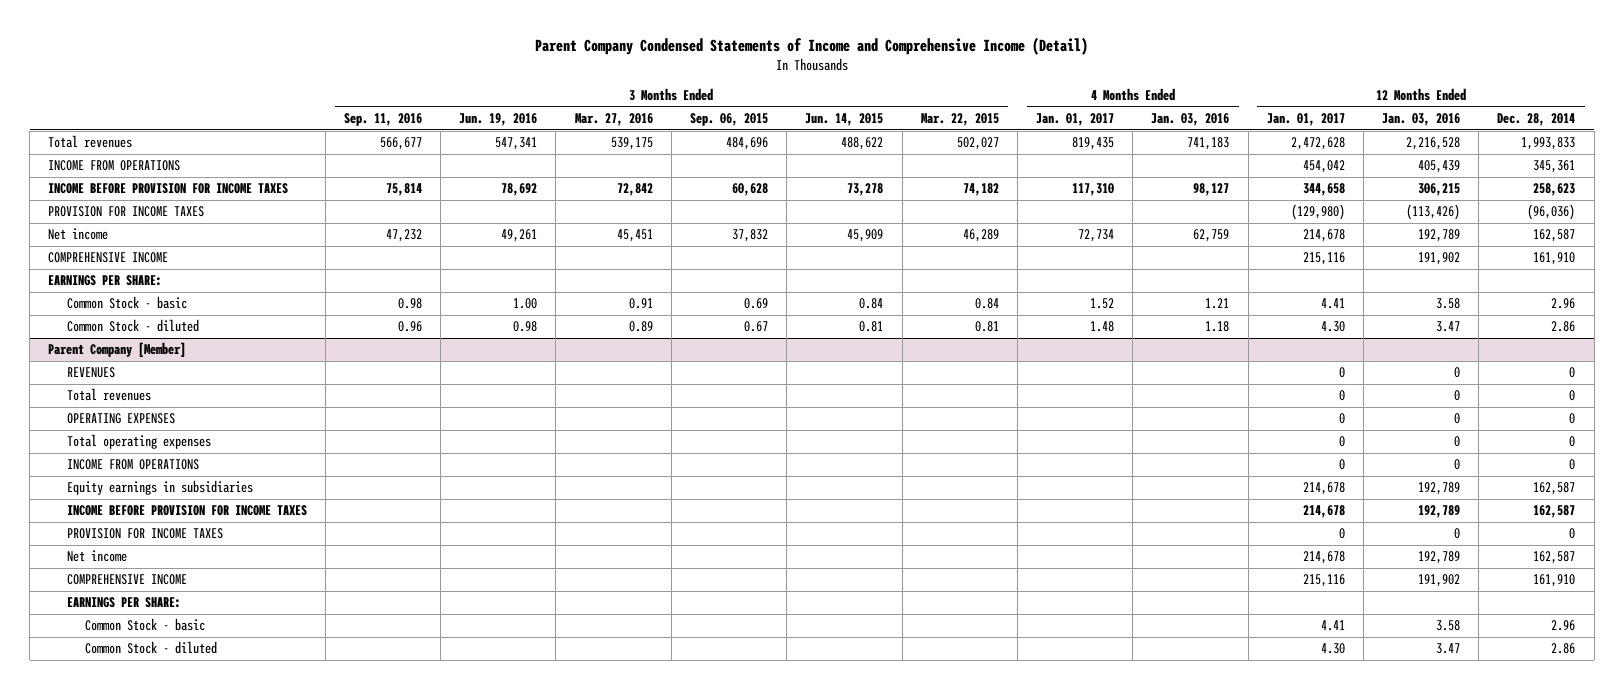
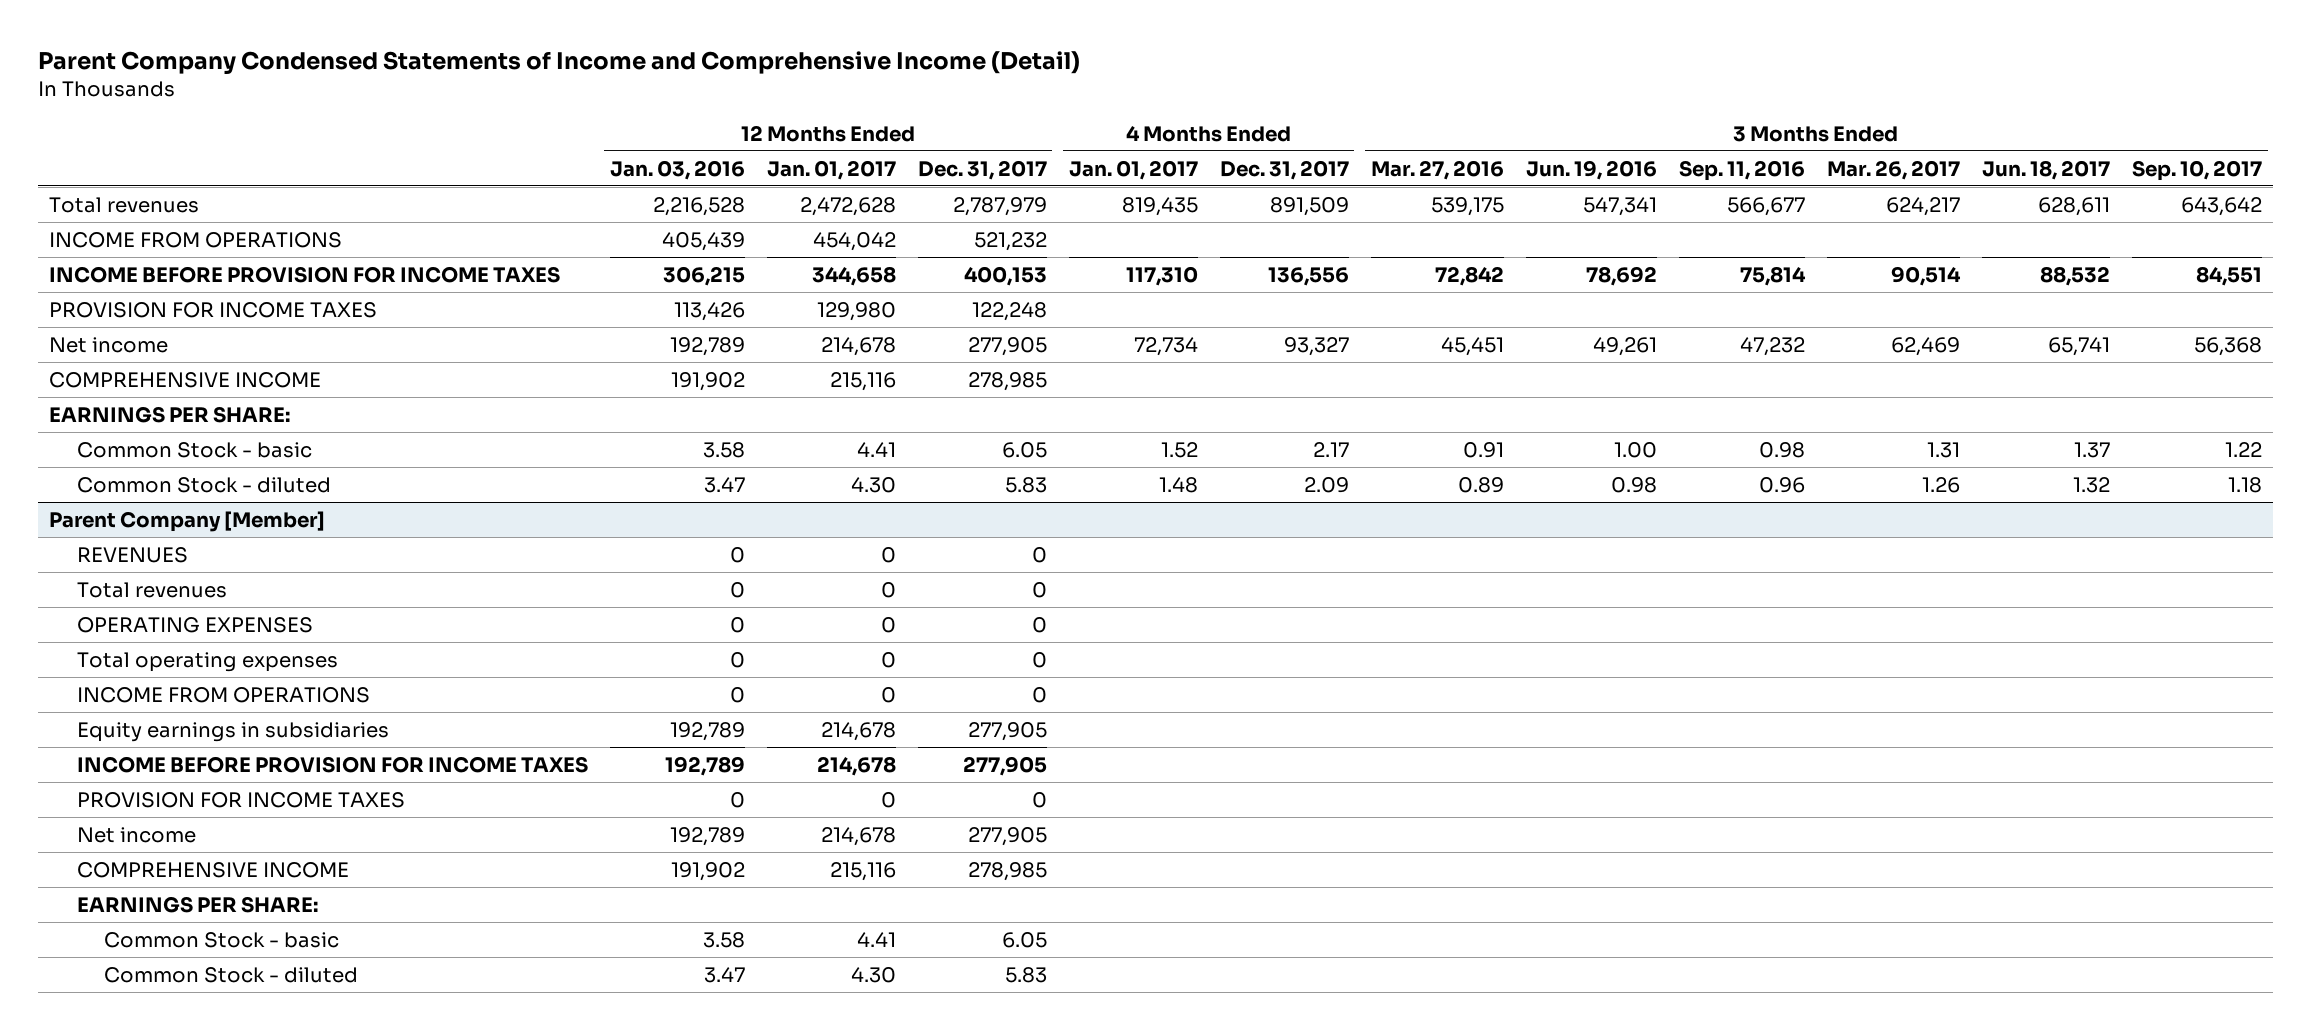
- | 3 Months Ended Sep. 11, 2016 | 3 Months Ended Jun. 19, 2016 | 3 Months Ended Mar. 27, 2016 | 3 Months Ended Sep. 06, 2015 | 3 Months Ended Jun. 14, 2015 | 3 Months Ended Mar. 22, 2015 | 4 Months Ended Jan. 01, 2017 | 4 Months Ended Jan. 03, 2016 | 12 Months Ended Jan. 01, 2017 | 12 Months Ended Jan. 03, 2016 | 12 Months Ended Dec. 28, 2014
+ | 12 Months Ended Jan. 03, 2016 | 12 Months Ended Jan. 01, 2017 | 12 Months Ended Dec. 31, 2017 | 4 Months Ended Jan. 01, 2017 | 4 Months Ended Dec. 31, 2017 | 3 Months Ended Mar. 27, 2016 | 3 Months Ended Jun. 19, 2016 | 3 Months Ended Sep. 11, 2016 | 3 Months Ended Mar. 26, 2017 | 3 Months Ended Jun. 18, 2017 | 3 Months Ended Sep. 10, 2017
- PROVISION FOR INCOME TAXES | | | | | | | | | (129,980) | (113,426) | (96,036)
+ PROVISION FOR INCOME TAXES | 113,426 | 129,980 | 122,248 | | | | | | | |

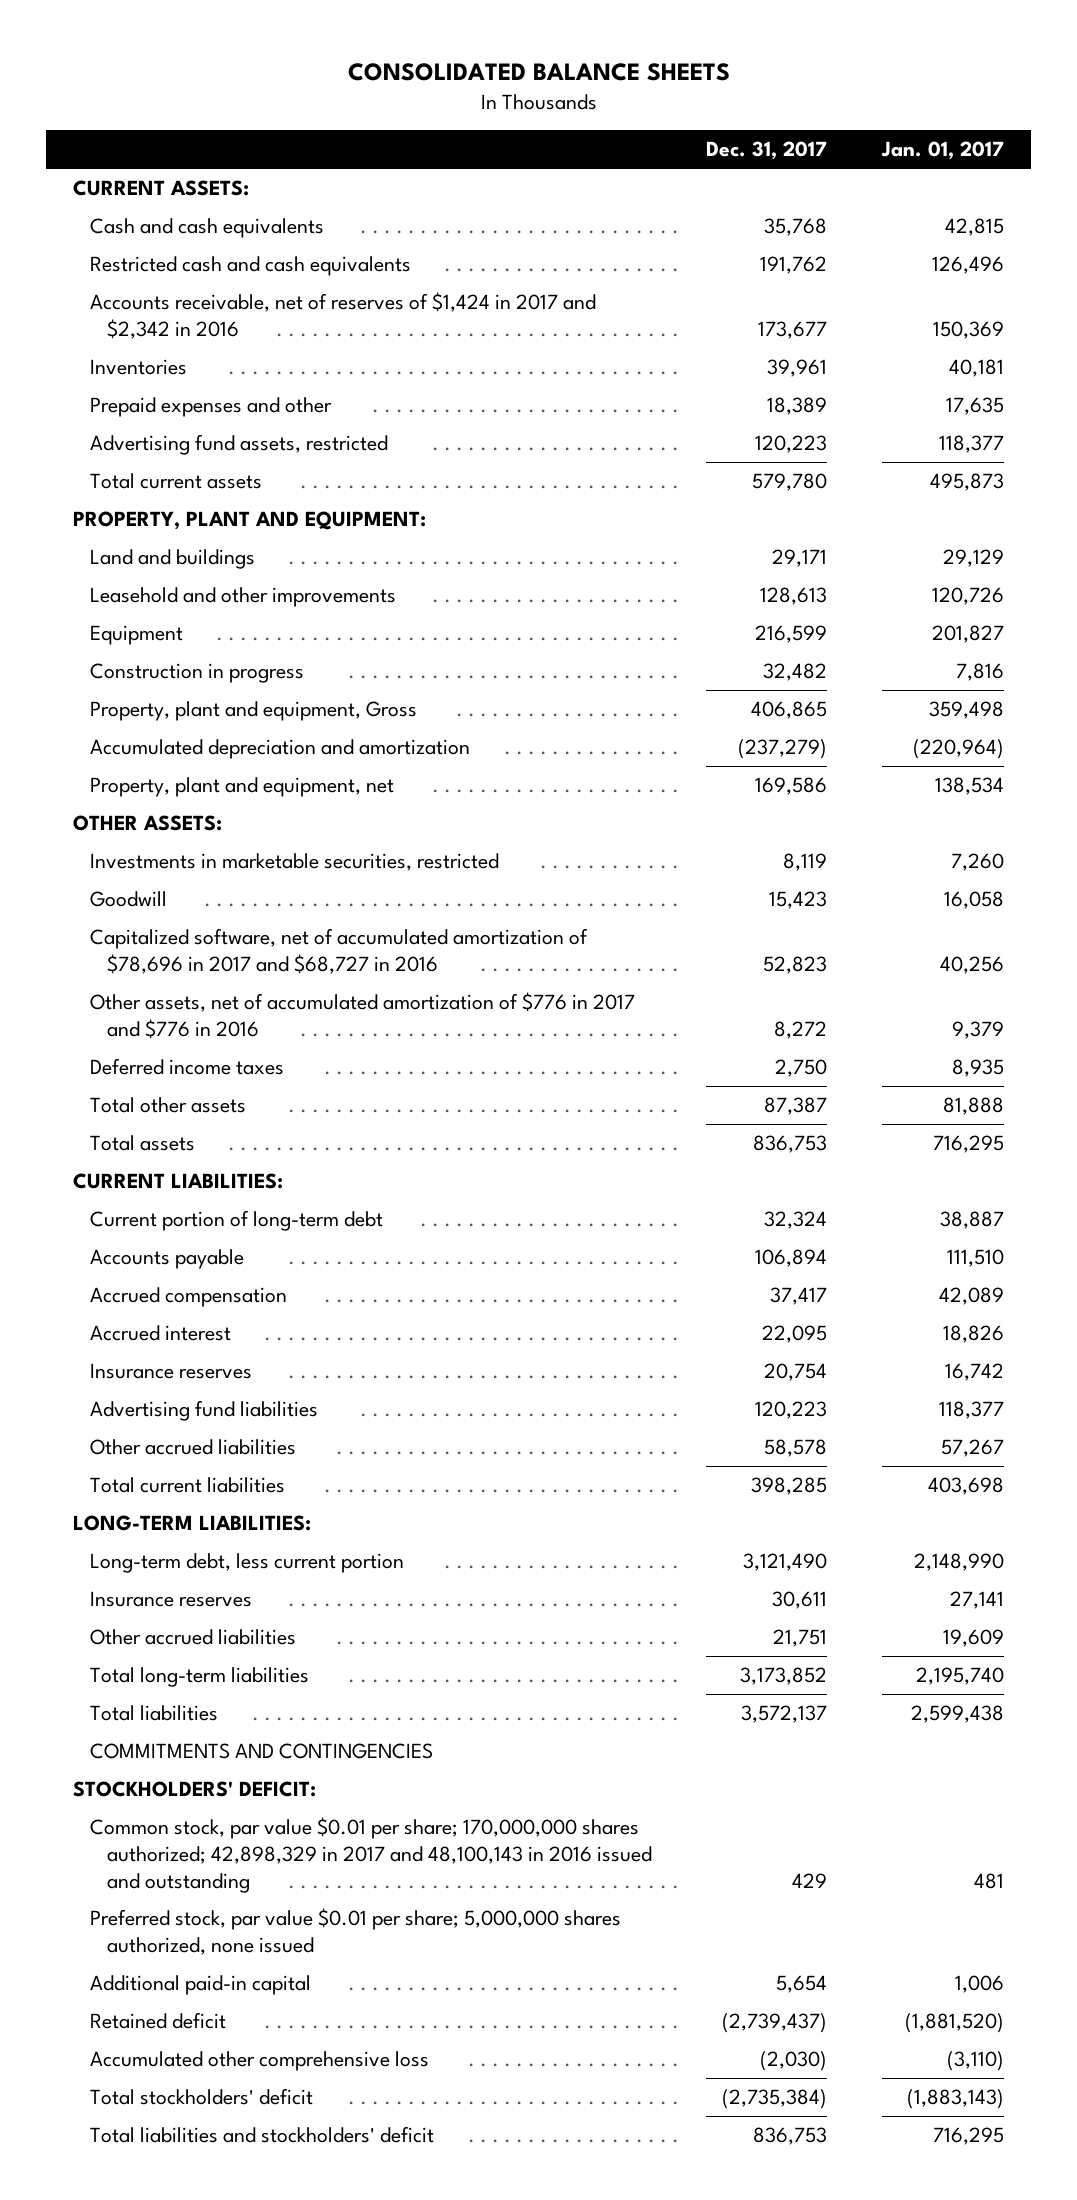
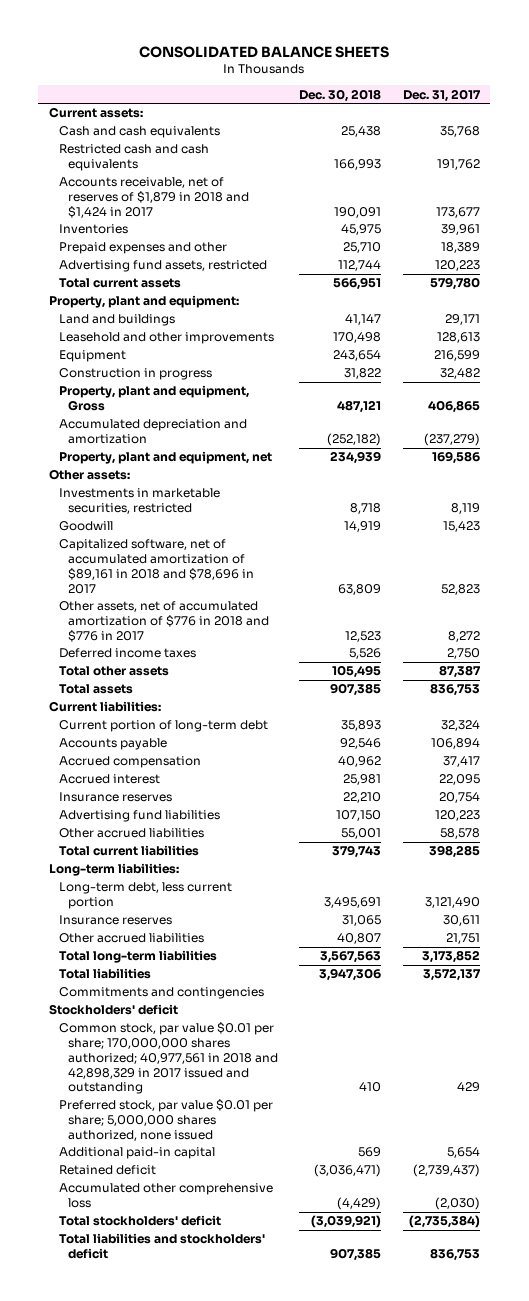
- | Dec. 31, 2017 | Jan. 01, 2017
+ | Dec. 30, 2018 | Dec. 31, 2017
- CURRENT ASSETS:
+ Current assets:
- Accounts receivable, net of reserves of $1,424 in 2017 and $2,342 in 2016 | 173,677 | 150,369
+ Accounts receivable, net of reserves of $1,879 in 2018 and $1,424 in 2017 | 190,091 | 173,677
- PROPERTY, PLANT AND EQUIPMENT:
+ Property, plant and equipment:
- OTHER ASSETS:
+ Other assets:
- Capitalized software, net of accumulated amortization of $78,696 in 2017 and $68,727 in 2016 | 52,823 | 40,256
- Other assets, net of accumulated amortization of $776 in 2017 and $776 in 2016 | 8,272 | 9,379
+ Capitalized software, net of accumulated amortization of $89,161 in 2018 and $78,696 in 2017 | 63,809 | 52,823
+ Other assets, net of accumulated amortization of $776 in 2018 and $776 in 2017 | 12,523 | 8,272
- CURRENT LIABILITIES:
+ Current liabilities:
- LONG-TERM LIABILITIES:
+ Long-term liabilities:
- COMMITMENTS AND CONTINGENCIES
- STOCKHOLDERS' DEFICIT:
- Common stock, par value $0.01 per share; 170,000,000 shares authorized; 42,898,329 in 2017 and 48,100,143 in 2016 issued and outstanding | 429 | 481
+ Commitments and contingencies
+ Stockholders' deficit
+ Common stock, par value $0.01 per share; 170,000,000 shares authorized; 40,977,561 in 2018 and 42,898,329 in 2017 issued and outstanding | 410 | 429

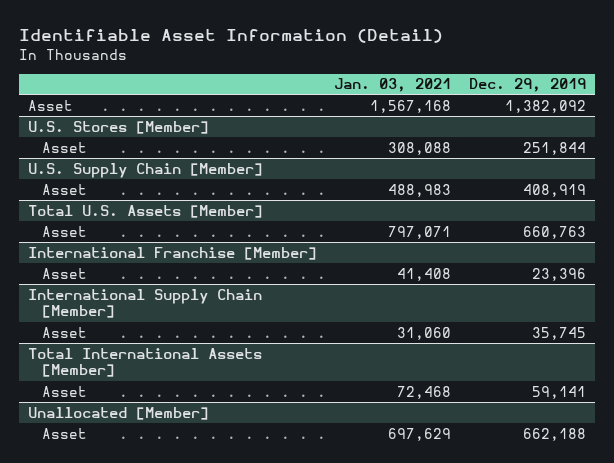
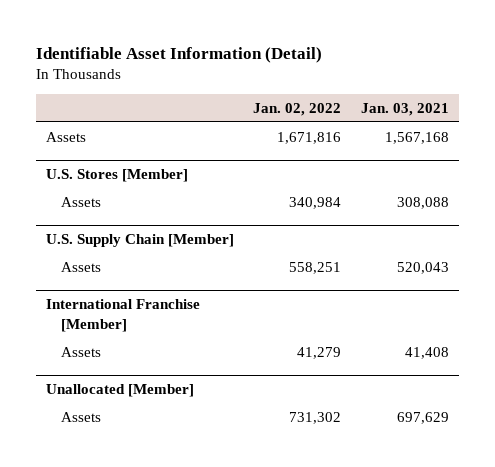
- | Jan. 03, 2021 | Dec. 29, 2019
+ | Jan. 02, 2022 | Jan. 03, 2021
- Asset | 1,567,168 | 1,382,092
+ Assets | 1,671,816 | 1,567,168
@ U.S. Stores [Member]
- Asset | 308,088 | 251,844
+ Assets | 340,984 | 308,088
@ U.S. Supply Chain [Member]
- Asset | 488,983 | 408,919
- Total U.S. Assets [Member]
- Asset | 797,071 | 660,763
@ U.S. Supply Chain [Member]
+ Assets | 558,251 | 520,043
@ International Franchise [Member]
- Asset | 41,408 | 23,396
- International Supply Chain [Member]
- Asset | 31,060 | 35,745
- Total International Assets [Member]
- Asset | 72,468 | 59,141
@ International Franchise [Member]
+ Assets | 41,279 | 41,408
@ Unallocated [Member]
- Asset | 697,629 | 662,188
+ Assets | 731,302 | 697,629

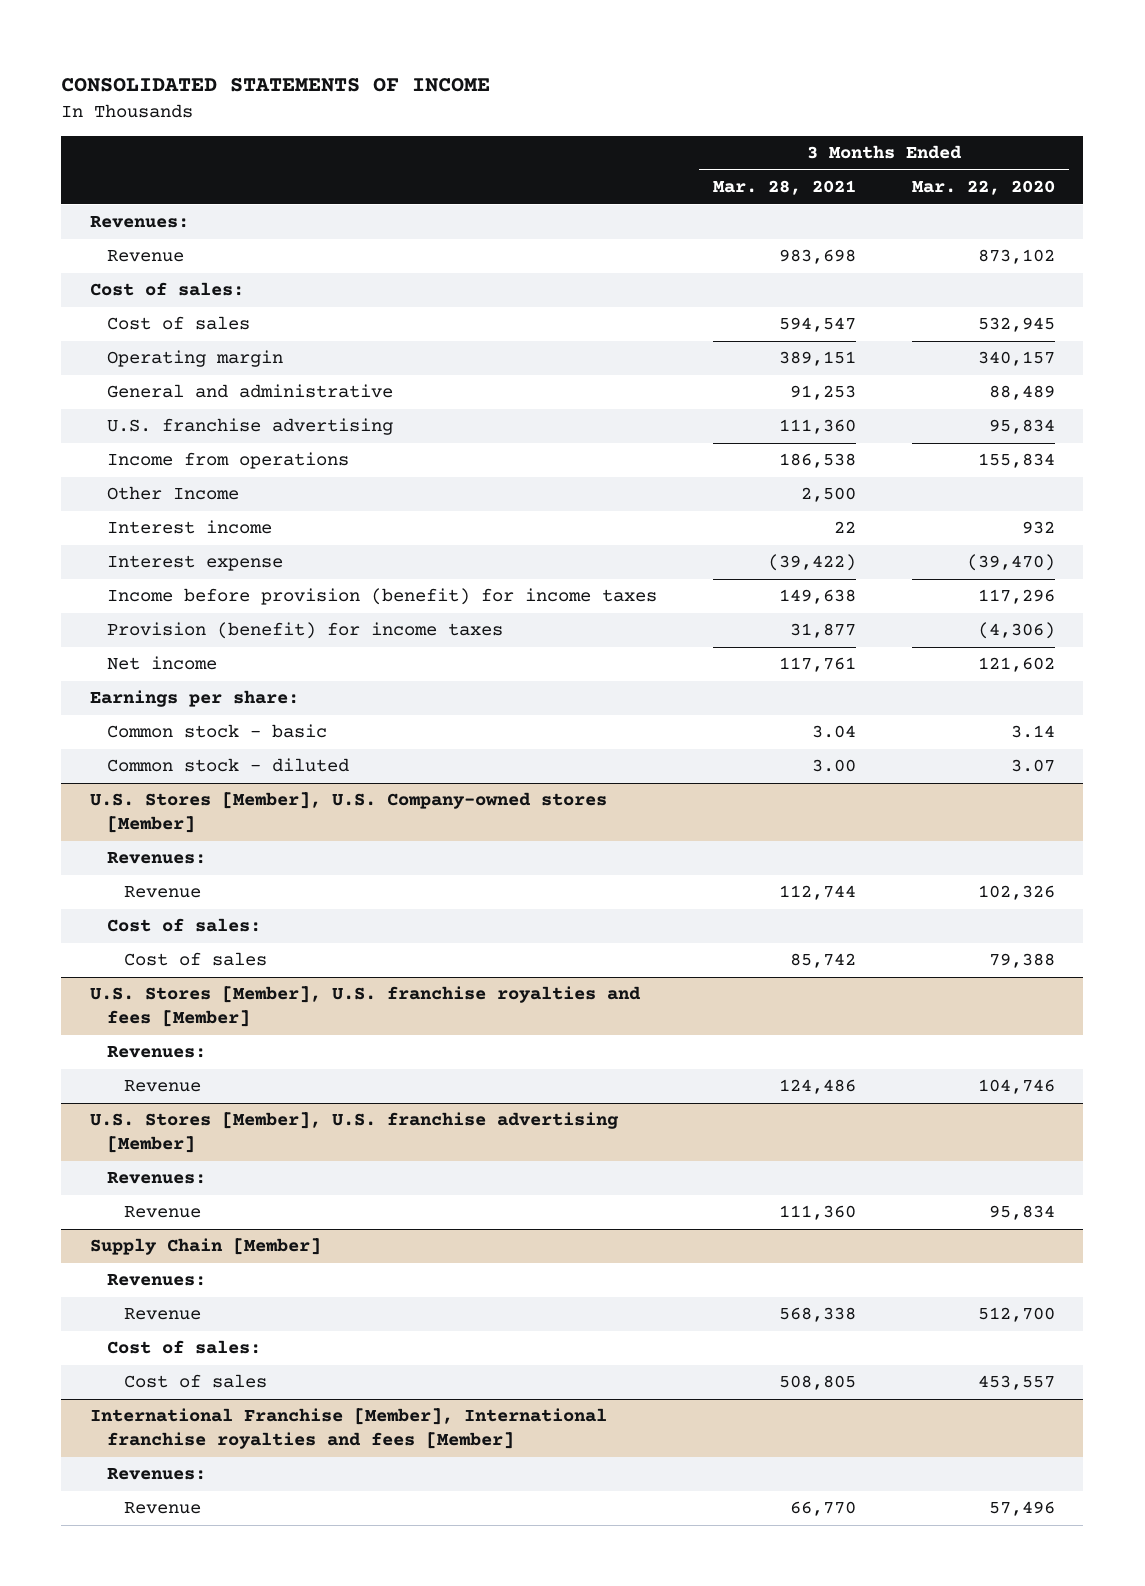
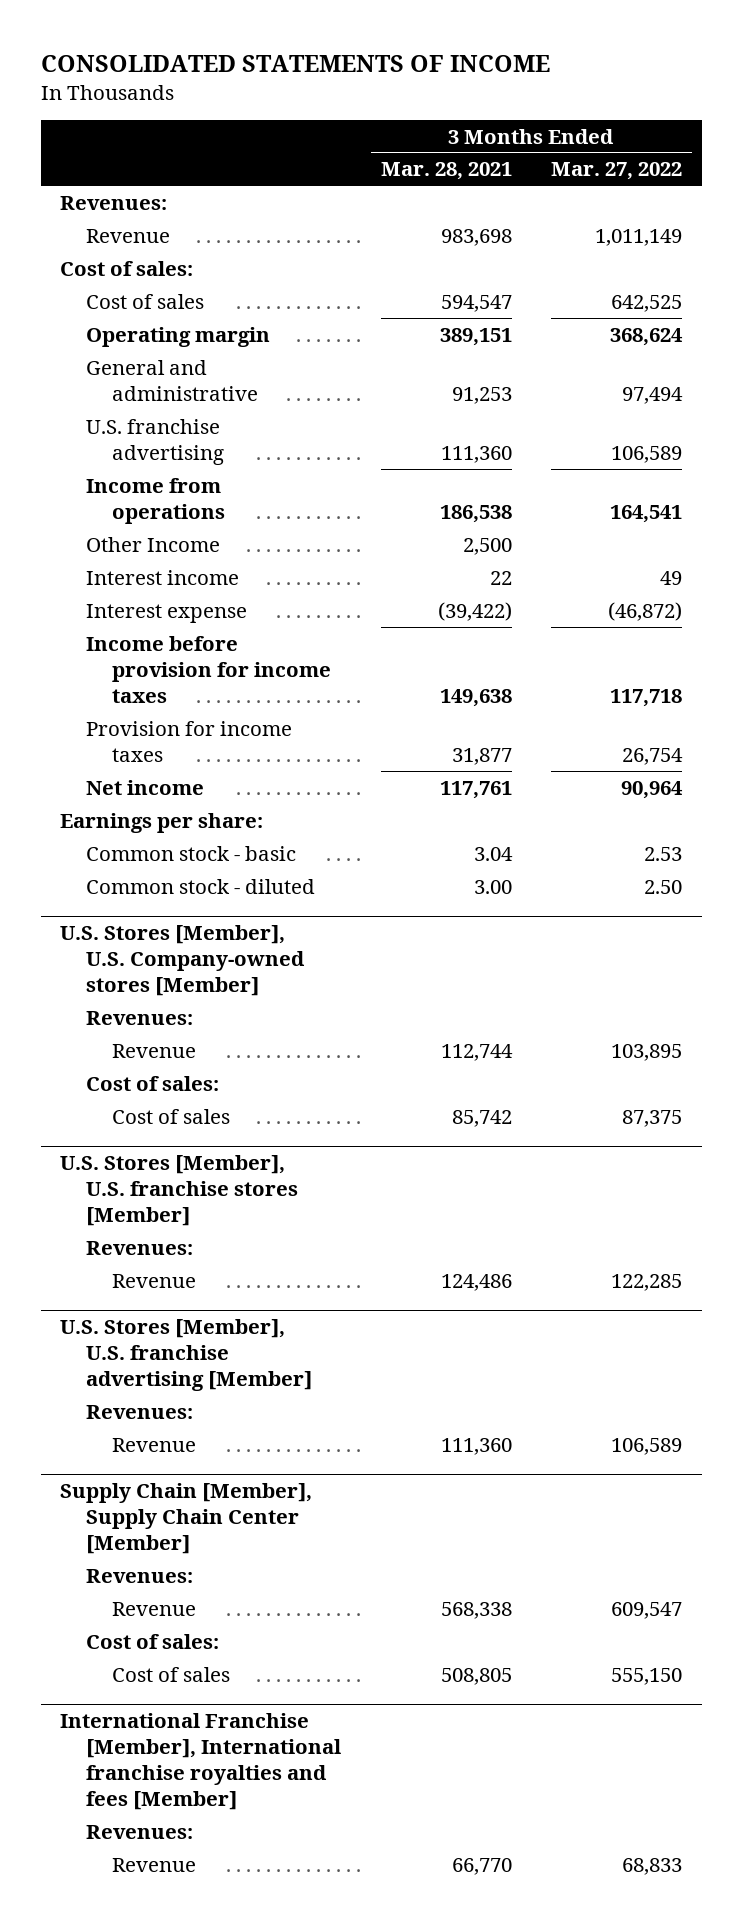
- | 3 Months Ended Mar. 28, 2021 | 3 Months Ended Mar. 22, 2020
+ | 3 Months Ended Mar. 28, 2021 | 3 Months Ended Mar. 27, 2022
- Income before provision (benefit) for income taxes | 149,638 | 117,296
- Provision (benefit) for income taxes | 31,877 | (4,306)
+ Income before provision for income taxes | 149,638 | 117,718
+ Provision for income taxes | 31,877 | 26,754
- U.S. Stores [Member], U.S. franchise royalties and fees [Member]
+ U.S. Stores [Member], U.S. franchise stores [Member]
- Supply Chain [Member]
+ Supply Chain [Member], Supply Chain Center [Member]

